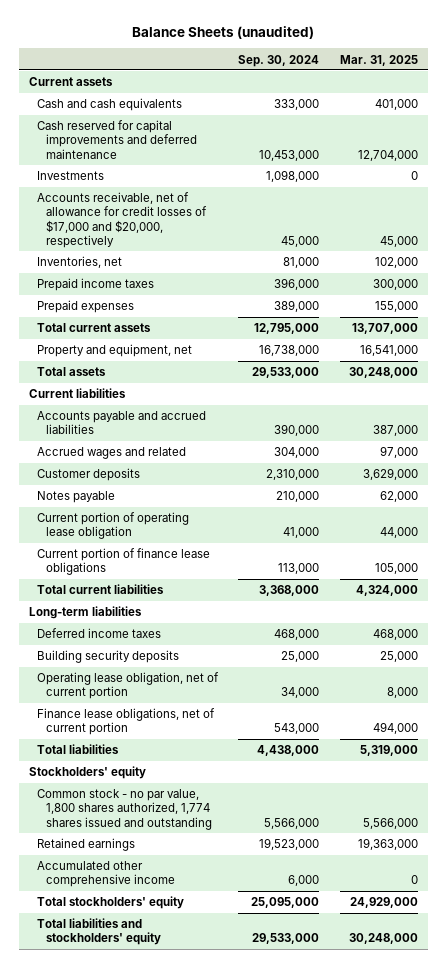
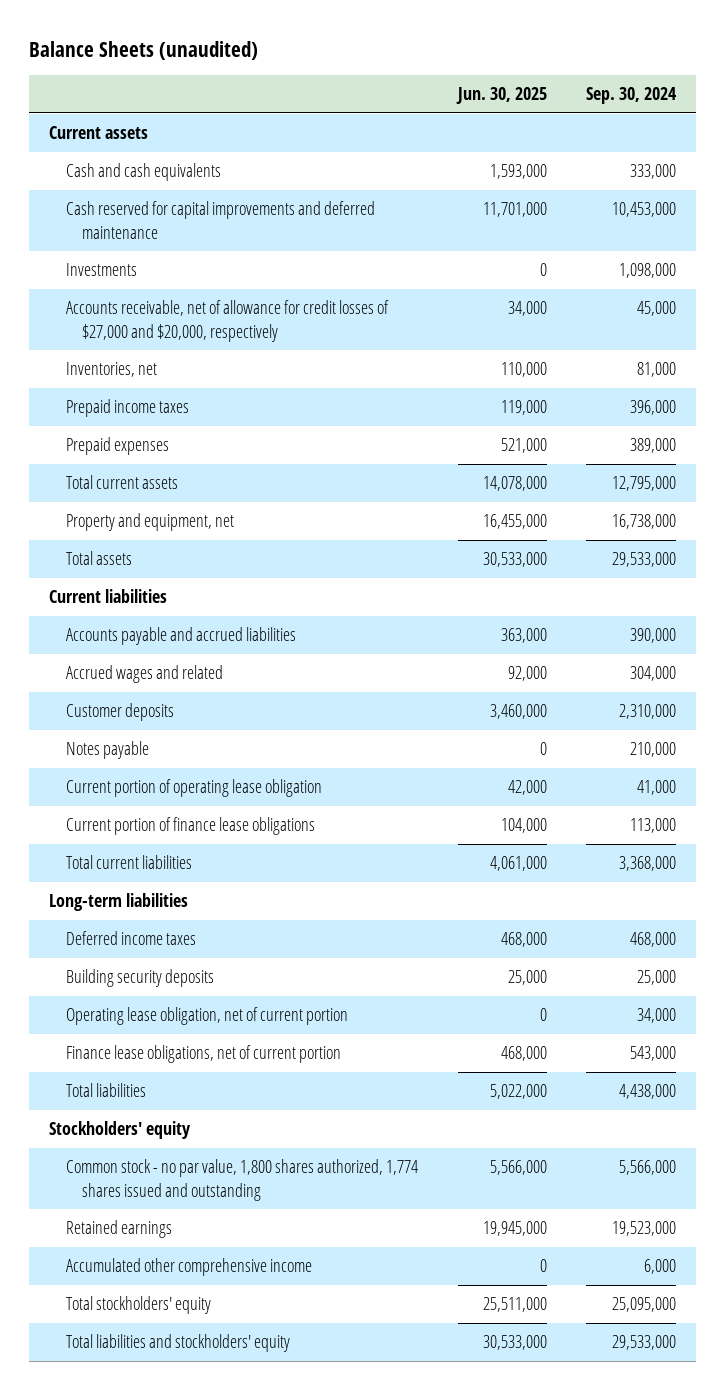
- | Sep. 30, 2024 | Mar. 31, 2025
+ | Jun. 30, 2025 | Sep. 30, 2024
- Accounts receivable, net of allowance for credit losses of $17,000 and $20,000, respectively | 45,000 | 45,000
+ Accounts receivable, net of allowance for credit losses of $27,000 and $20,000, respectively | 34,000 | 45,000

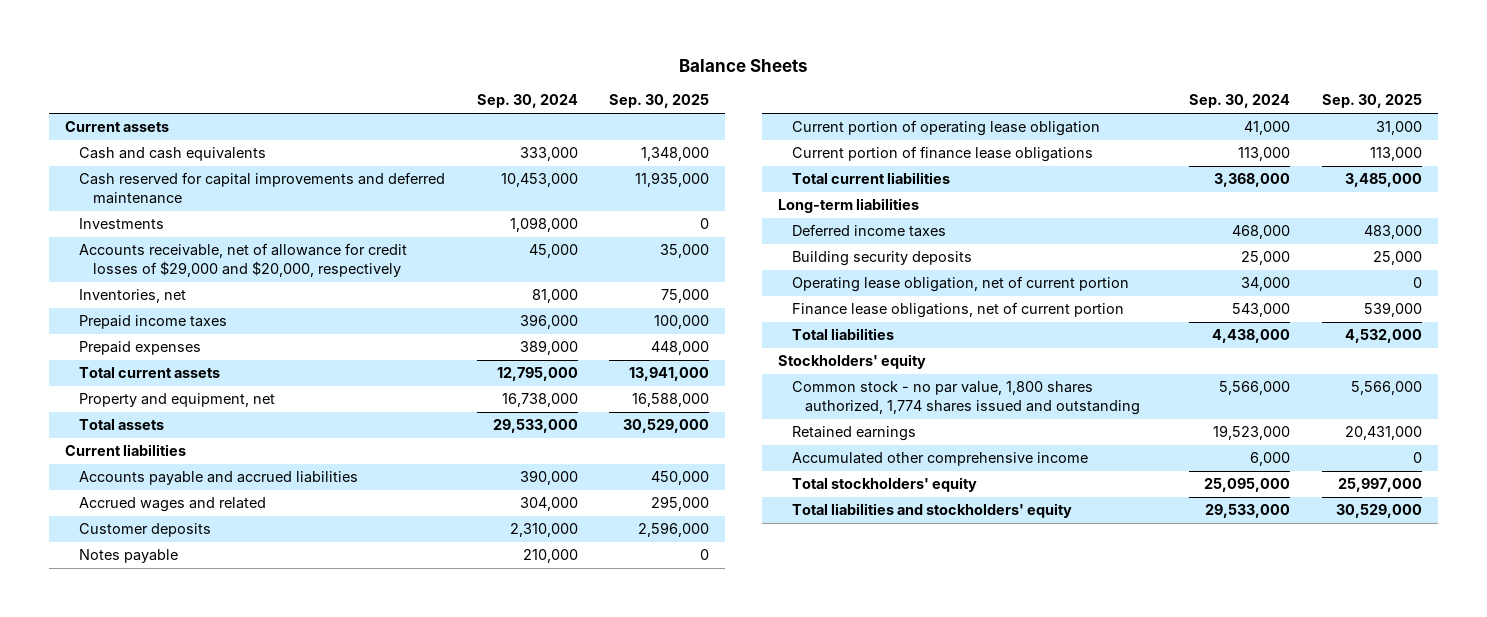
- Balance Sheets (unaudited)
+ Balance Sheets
- | Jun. 30, 2025 | Sep. 30, 2024
+ | Sep. 30, 2024 | Sep. 30, 2025
- Accounts receivable, net of allowance for credit losses of $27,000 and $20,000, respectively | 34,000 | 45,000
+ Accounts receivable, net of allowance for credit losses of $29,000 and $20,000, respectively | 45,000 | 35,000

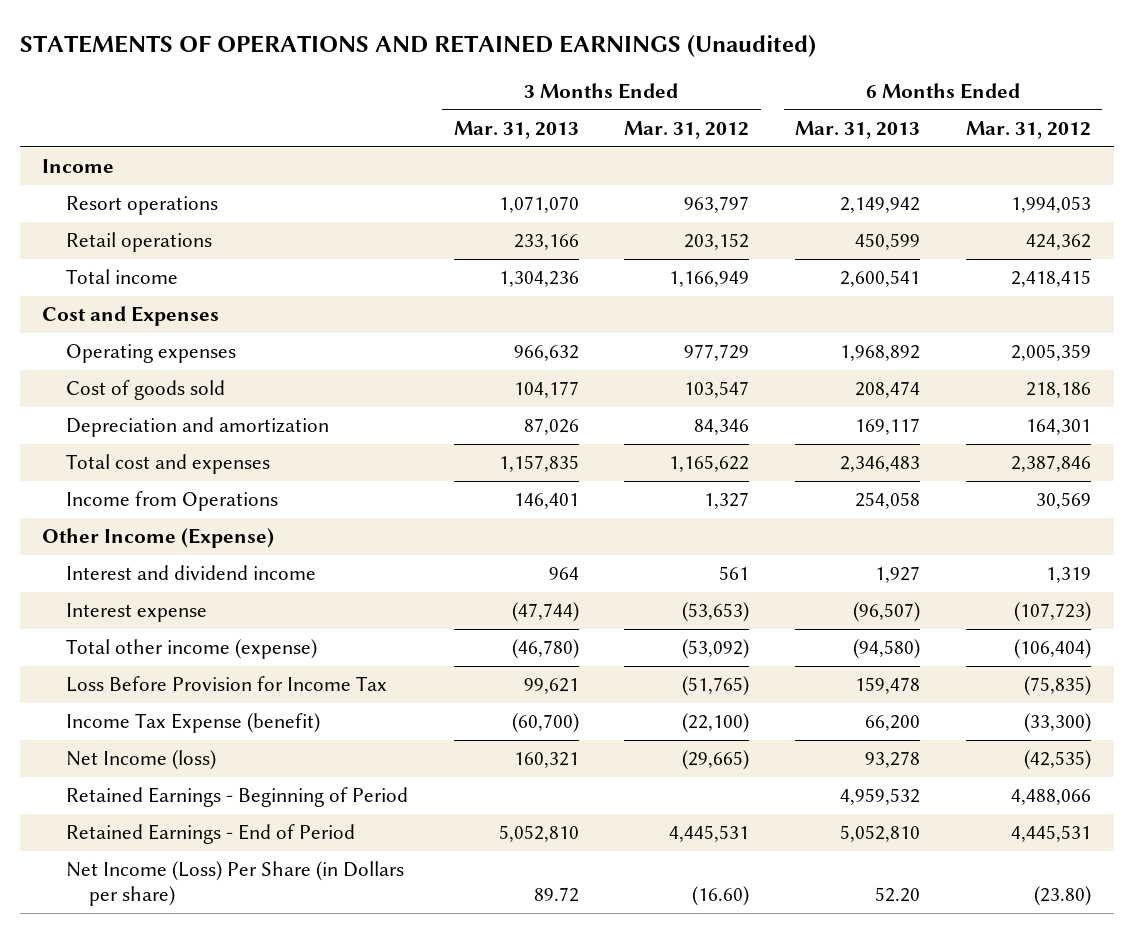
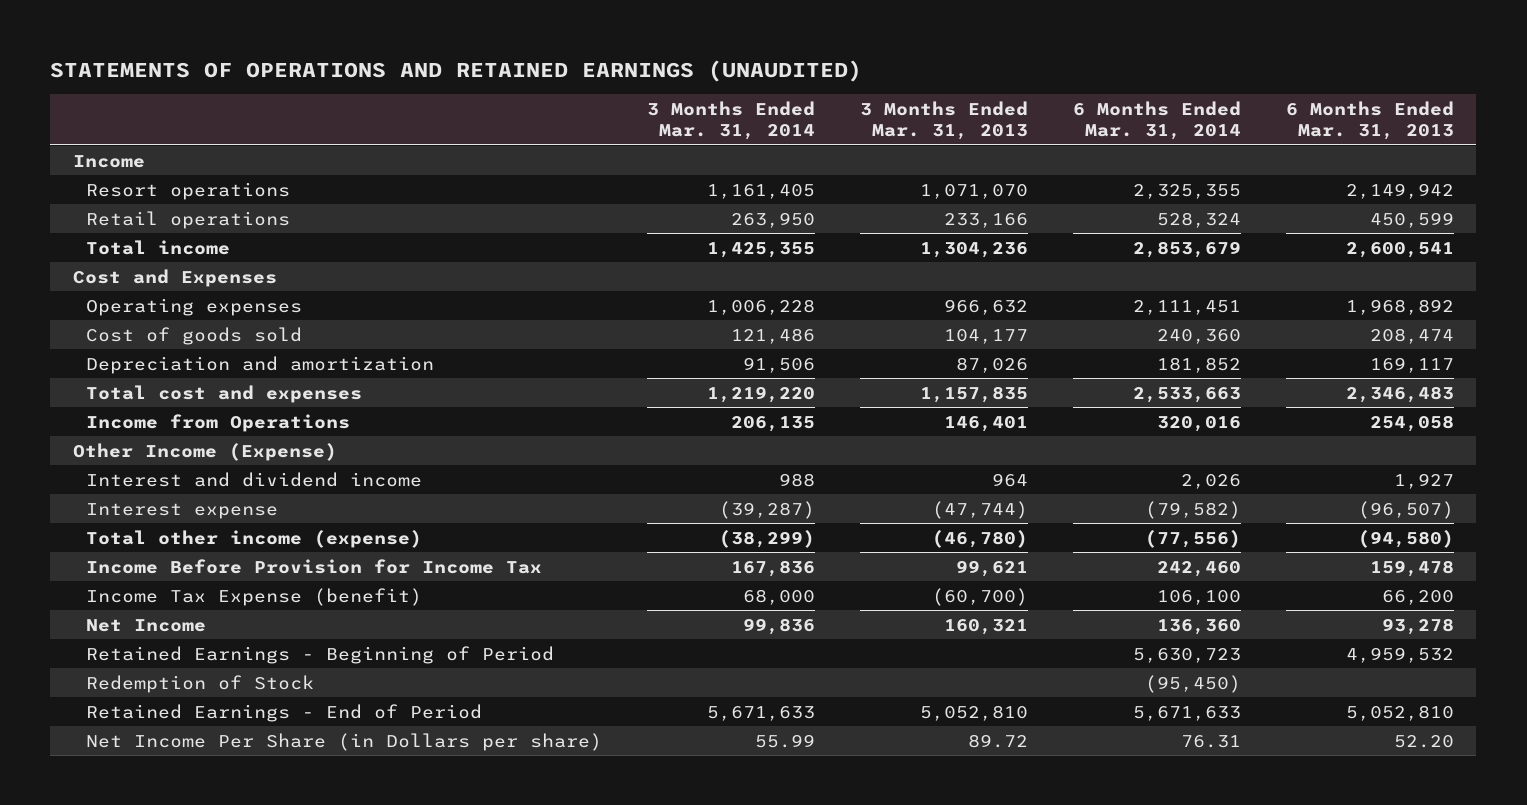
- STATEMENTS OF OPERATIONS AND RETAINED EARNINGS (Unaudited)
+ STATEMENTS OF OPERATIONS AND RETAINED EARNINGS (UNAUDITED)
- | 3 Months Ended Mar. 31, 2013 | 3 Months Ended Mar. 31, 2012 | 6 Months Ended Mar. 31, 2013 | 6 Months Ended Mar. 31, 2012
+ | 3 Months Ended Mar. 31, 2014 | 3 Months Ended Mar. 31, 2013 | 6 Months Ended Mar. 31, 2014 | 6 Months Ended Mar. 31, 2013
- Loss Before Provision for Income Tax | 99,621 | (51,765) | 159,478 | (75,835)
+ Income Before Provision for Income Tax | 167,836 | 99,621 | 242,460 | 159,478
- Net Income (loss) | 160,321 | (29,665) | 93,278 | (42,535)
+ Net Income | 99,836 | 160,321 | 136,360 | 93,278
+ Redemption of Stock | | | (95,450) |
- Net Income (Loss) Per Share (in Dollars per share) | 89.72 | (16.60) | 52.20 | (23.80)
+ Net Income Per Share (in Dollars per share) | 55.99 | 89.72 | 76.31 | 52.20

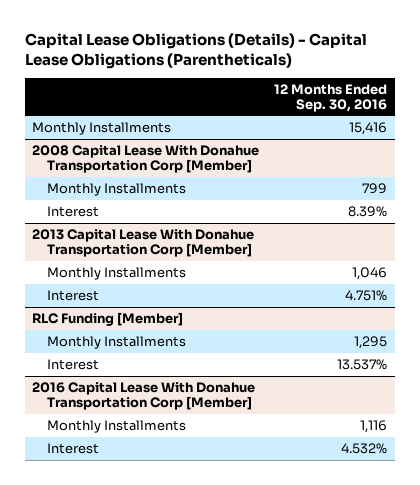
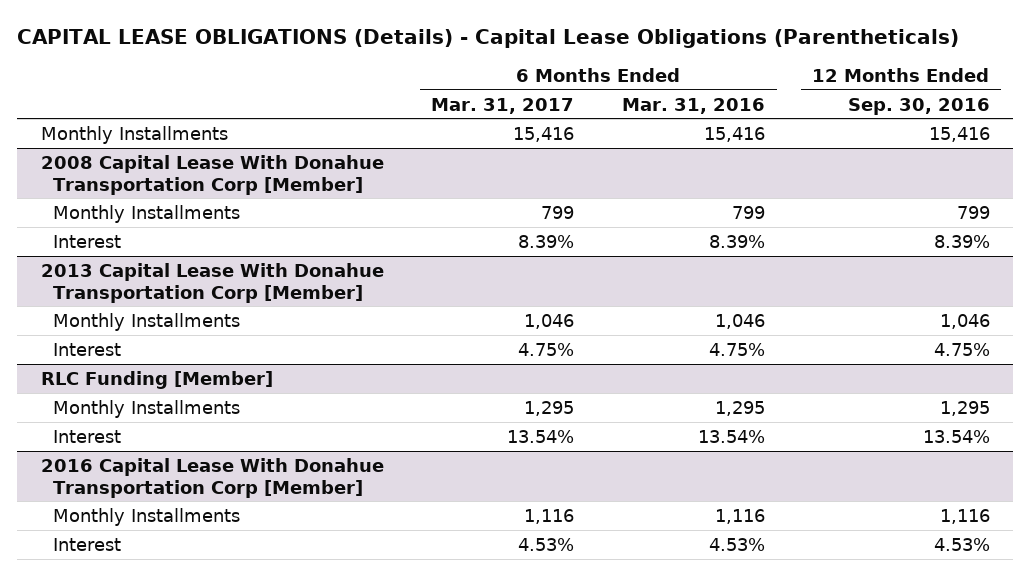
- Capital Lease Obligations (Details) - Capital Lease Obligations (Parentheticals)
+ CAPITAL LEASE OBLIGATIONS (Details) - Capital Lease Obligations (Parentheticals)
- | 12 Months Ended Sep. 30, 2016
+ | 6 Months Ended Mar. 31, 2017 | 6 Months Ended Mar. 31, 2016 | 12 Months Ended Sep. 30, 2016
@ 2013 Capital Lease With Donahue Transportation Corp [Member]
- Interest | 4.751%
+ Interest | 4.75% | 4.75% | 4.75%
@ RLC Funding [Member]
- Interest | 13.537%
+ Interest | 13.54% | 13.54% | 13.54%
@ 2016 Capital Lease With Donahue Transportation Corp [Member]
- Interest | 4.532%
+ Interest | 4.53% | 4.53% | 4.53%

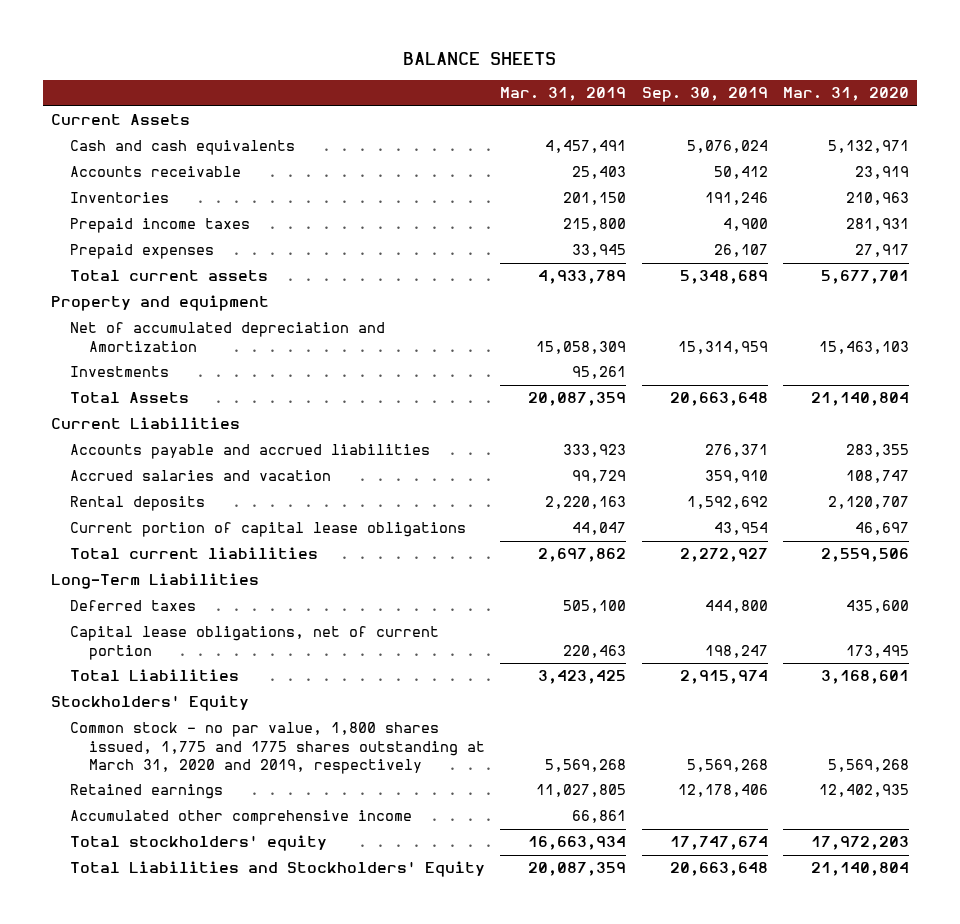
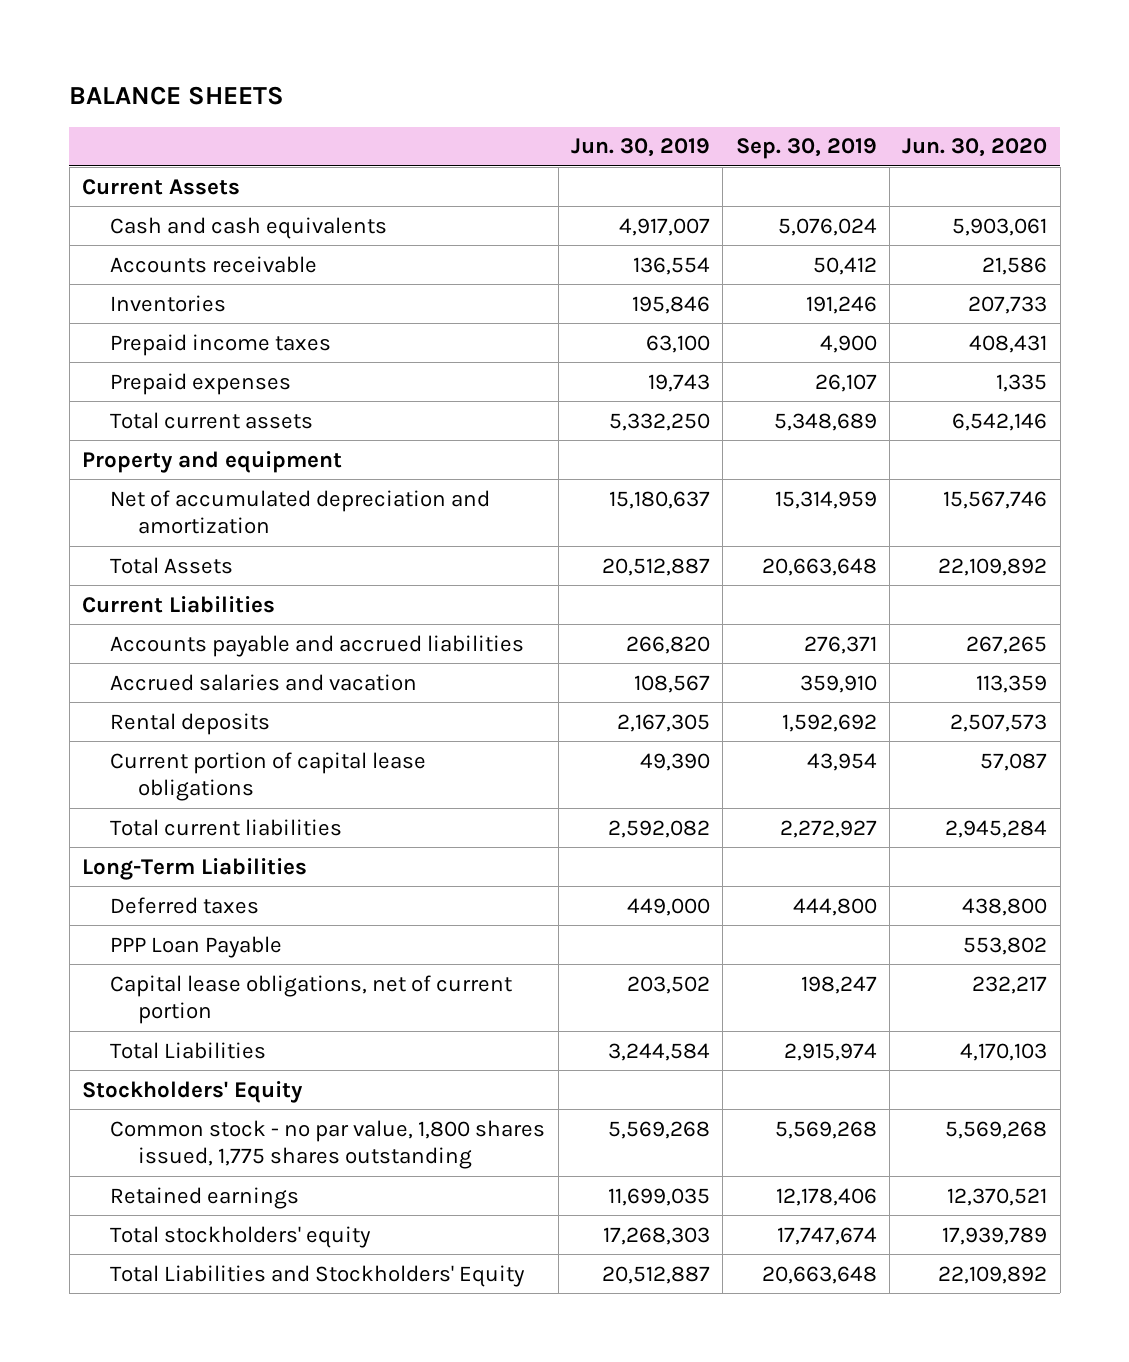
- | Mar. 31, 2019 | Sep. 30, 2019 | Mar. 31, 2020
+ | Jun. 30, 2019 | Sep. 30, 2019 | Jun. 30, 2020
- Net of accumulated depreciation and Amortization | 15,058,309 | 15,314,959 | 15,463,103
- Investments | 95,261 | |
+ Net of accumulated depreciation and amortization | 15,180,637 | 15,314,959 | 15,567,746
+ PPP Loan Payable | | | 553,802
- Common stock - no par value, 1,800 shares issued, 1,775 and 1775 shares outstanding at March 31, 2020 and 2019, respectively | 5,569,268 | 5,569,268 | 5,569,268
+ Common stock - no par value, 1,800 shares issued, 1,775 shares outstanding | 5,569,268 | 5,569,268 | 5,569,268
- Accumulated other comprehensive income | 66,861 | |

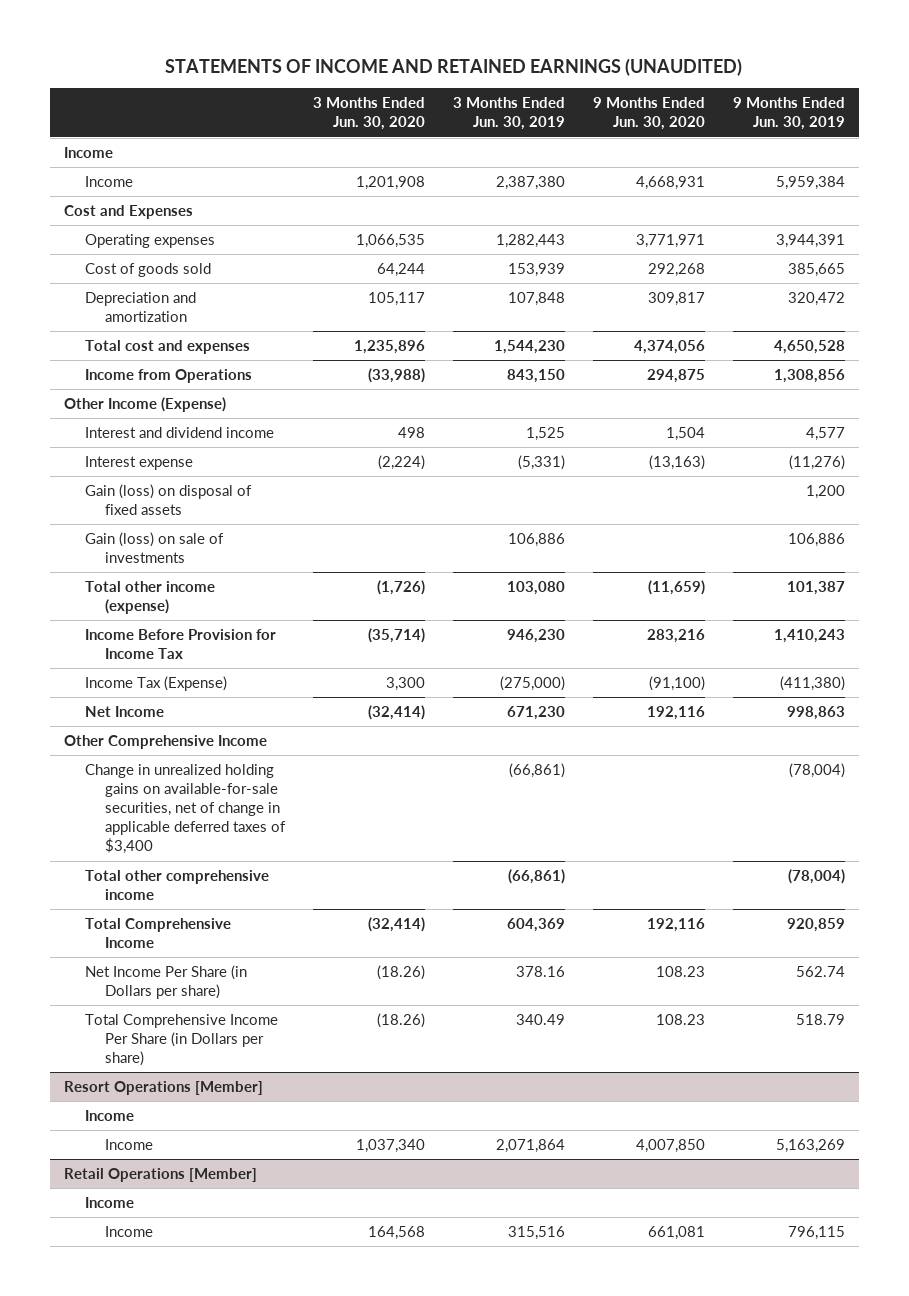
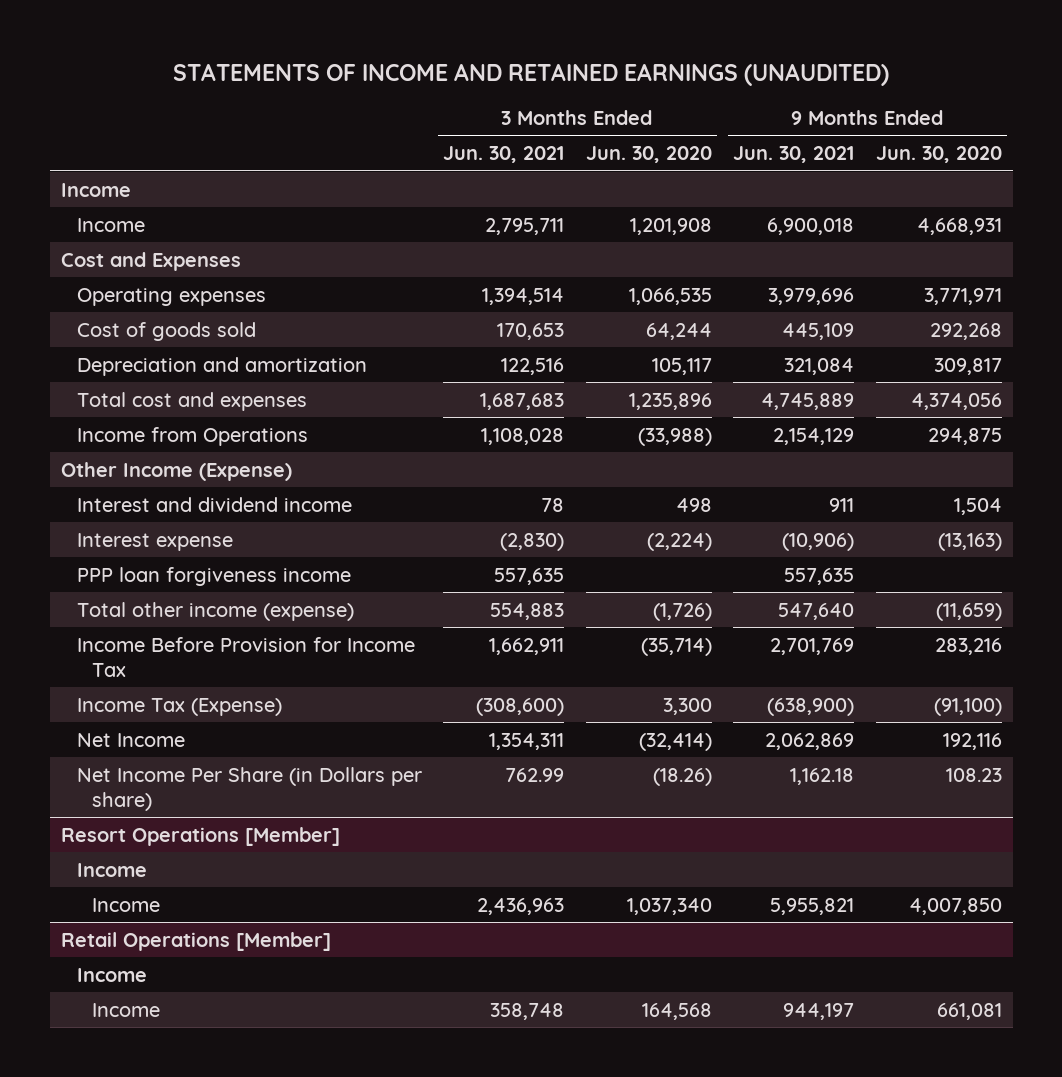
- | 3 Months Ended Jun. 30, 2020 | 3 Months Ended Jun. 30, 2019 | 9 Months Ended Jun. 30, 2020 | 9 Months Ended Jun. 30, 2019
+ | 3 Months Ended Jun. 30, 2021 | 3 Months Ended Jun. 30, 2020 | 9 Months Ended Jun. 30, 2021 | 9 Months Ended Jun. 30, 2020
- Gain (loss) on disposal of fixed assets | | | | 1,200
- Gain (loss) on sale of investments | | 106,886 | | 106,886
+ PPP loan forgiveness income | 557,635 | | 557,635 |
- Other Comprehensive Income
- Change in unrealized holding gains on available-for-sale securities, net of change in applicable deferred taxes of $3,400 | | (66,861) | | (78,004)
- Total other comprehensive income | | (66,861) | | (78,004)
- Total Comprehensive Income | (32,414) | 604,369 | 192,116 | 920,859
- Total Comprehensive Income Per Share (in Dollars per share) | (18.26) | 340.49 | 108.23 | 518.79

